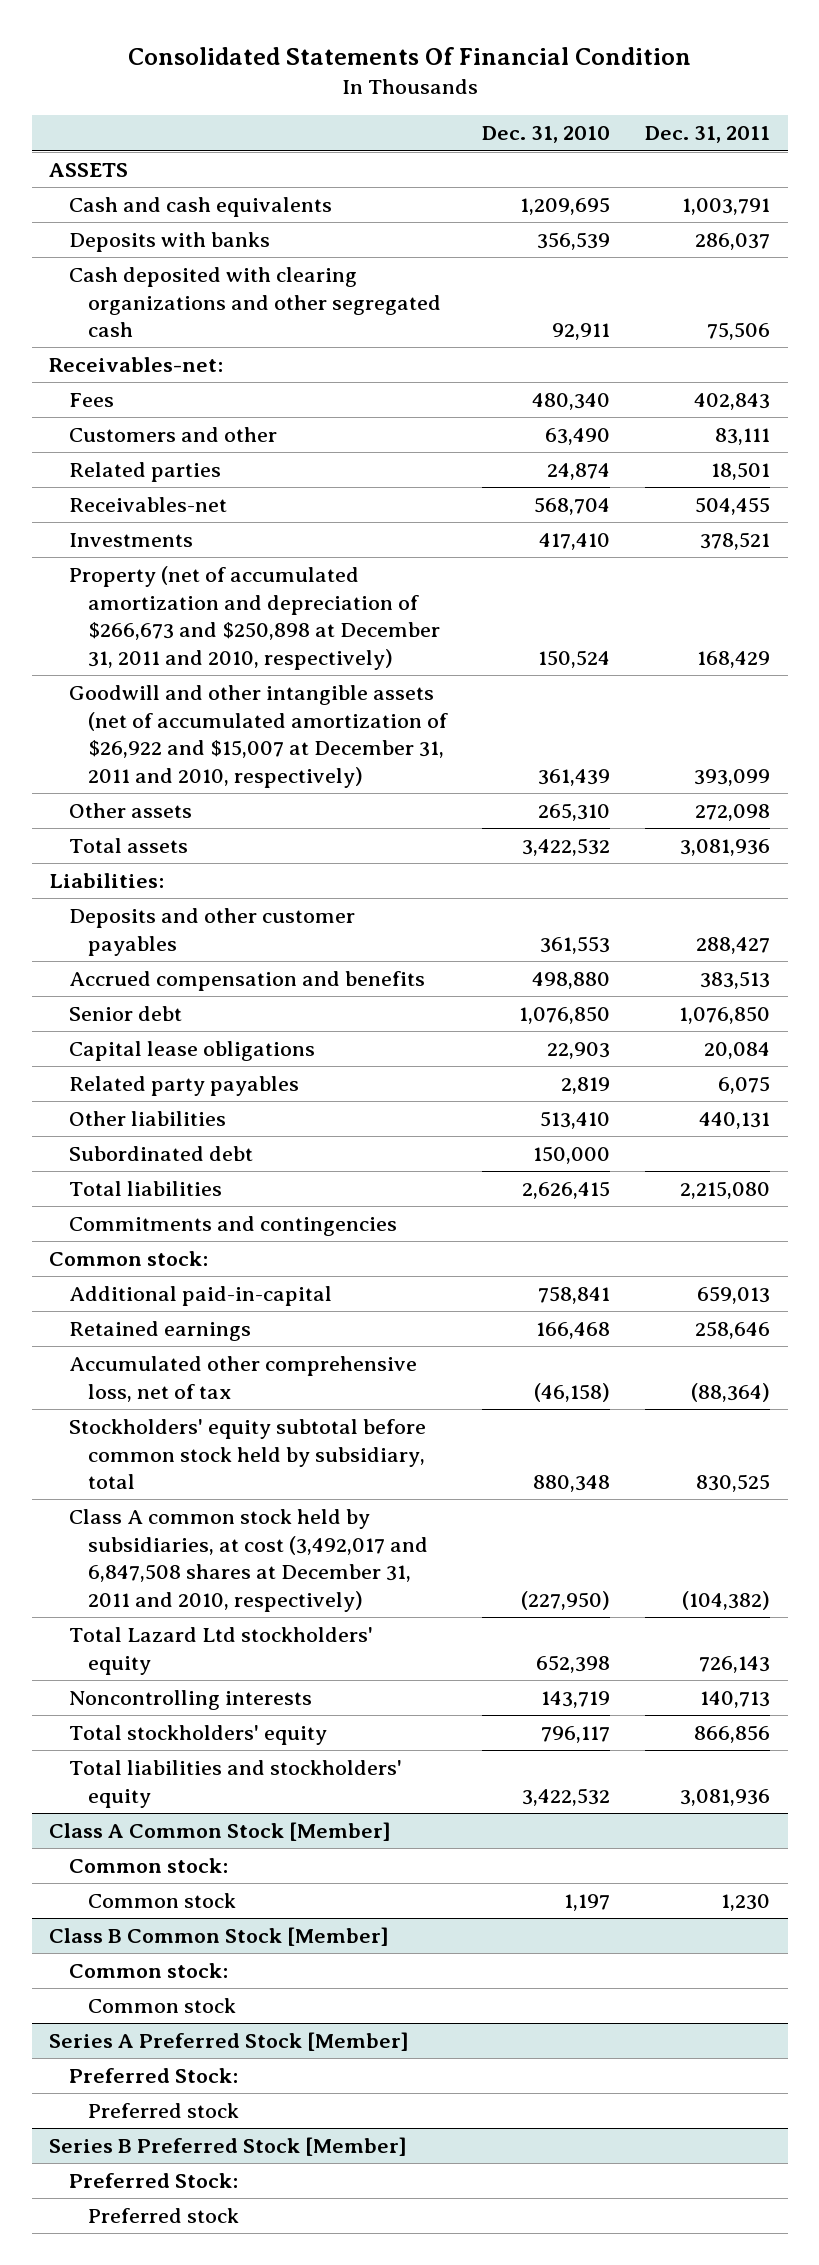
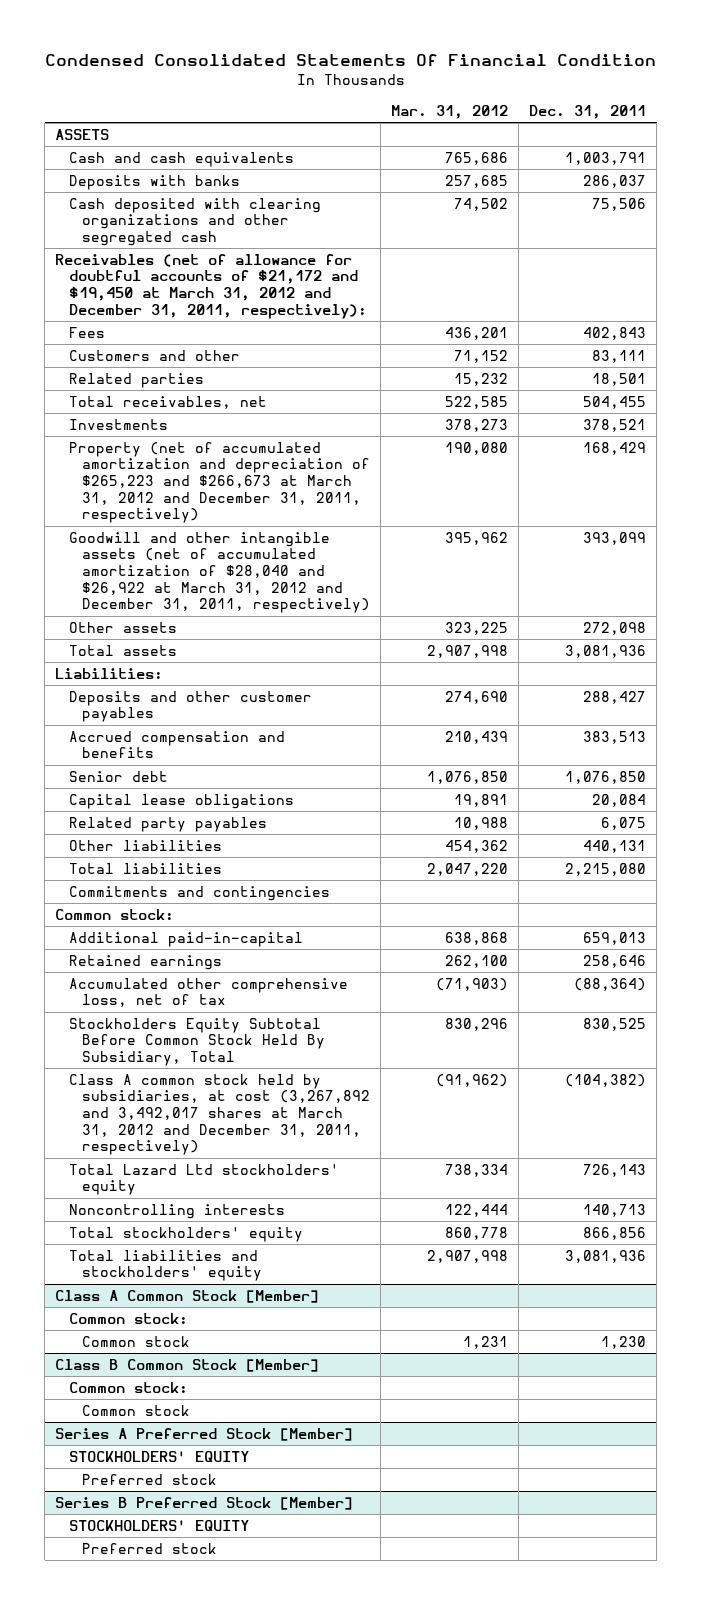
- Consolidated Statements Of Financial Condition
+ Condensed Consolidated Statements Of Financial Condition
- | Dec. 31, 2010 | Dec. 31, 2011
+ | Mar. 31, 2012 | Dec. 31, 2011
- Receivables-net:
+ Receivables (net of allowance for doubtful accounts of $21,172 and $19,450 at March 31, 2012 and December 31, 2011, respectively):
- Receivables-net | 568,704 | 504,455
+ Total receivables, net | 522,585 | 504,455
- Property (net of accumulated amortization and depreciation of $266,673 and $250,898 at December 31, 2011 and 2010, respectively) | 150,524 | 168,429
- Goodwill and other intangible assets (net of accumulated amortization of $26,922 and $15,007 at December 31, 2011 and 2010, respectively) | 361,439 | 393,099
+ Property (net of accumulated amortization and depreciation of $265,223 and $266,673 at March 31, 2012 and December 31, 2011, respectively) | 190,080 | 168,429
+ Goodwill and other intangible assets (net of accumulated amortization of $28,040 and $26,922 at March 31, 2012 and December 31, 2011, respectively) | 395,962 | 393,099
- Subordinated debt | 150,000 |
- Stockholders' equity subtotal before common stock held by subsidiary, total | 880,348 | 830,525
- Class A common stock held by subsidiaries, at cost (3,492,017 and 6,847,508 shares at December 31, 2011 and 2010, respectively) | (227,950) | (104,382)
+ Stockholders Equity Subtotal Before Common Stock Held By Subsidiary, Total | 830,296 | 830,525
+ Class A common stock held by subsidiaries, at cost (3,267,892 and 3,492,017 shares at March 31, 2012 and December 31, 2011, respectively) | (91,962) | (104,382)
@ Series A Preferred Stock [Member]
- Preferred Stock:
+ STOCKHOLDERS' EQUITY
@ Series B Preferred Stock [Member]
- Preferred Stock:
+ STOCKHOLDERS' EQUITY

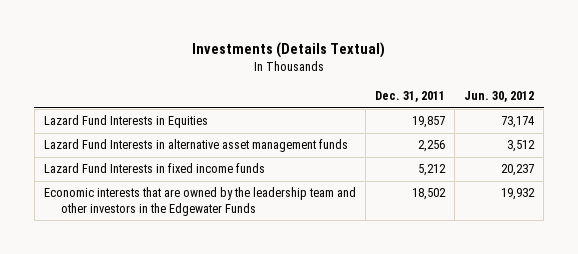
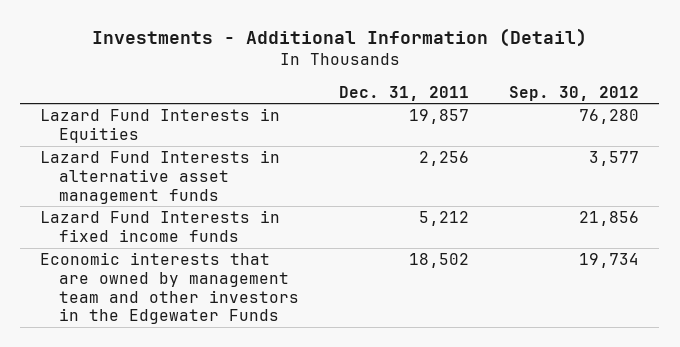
- Investments (Details Textual)
+ Investments - Additional Information (Detail)
- | Dec. 31, 2011 | Jun. 30, 2012
+ | Dec. 31, 2011 | Sep. 30, 2012
- Economic interests that are owned by the leadership team and other investors in the Edgewater Funds | 18,502 | 19,932
+ Economic interests that are owned by management team and other investors in the Edgewater Funds | 18,502 | 19,734

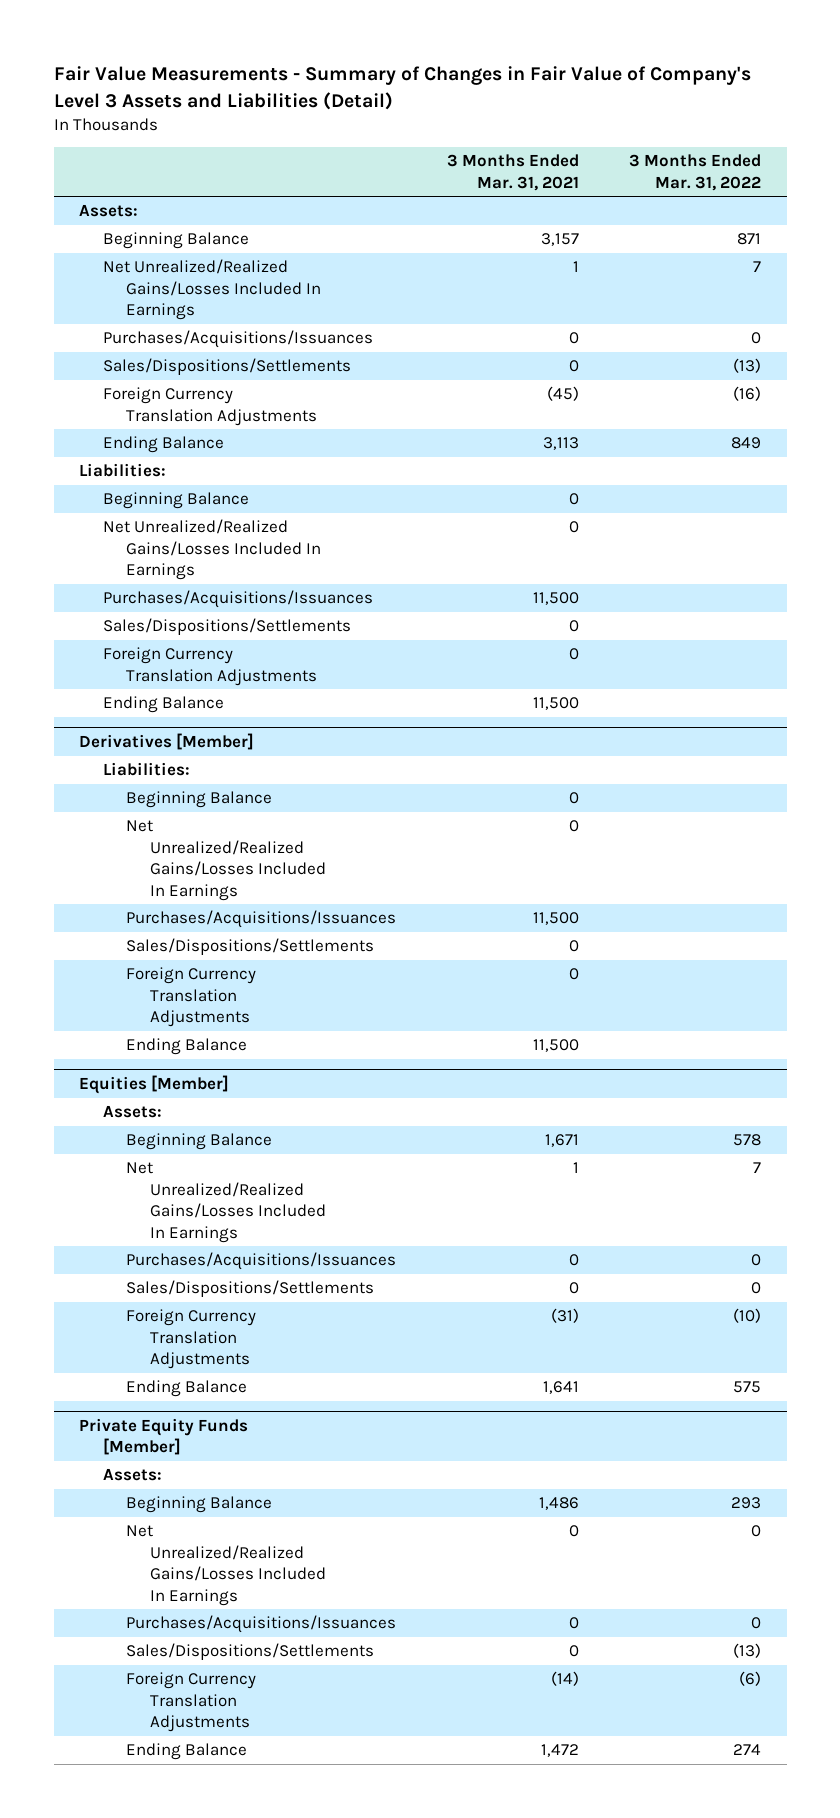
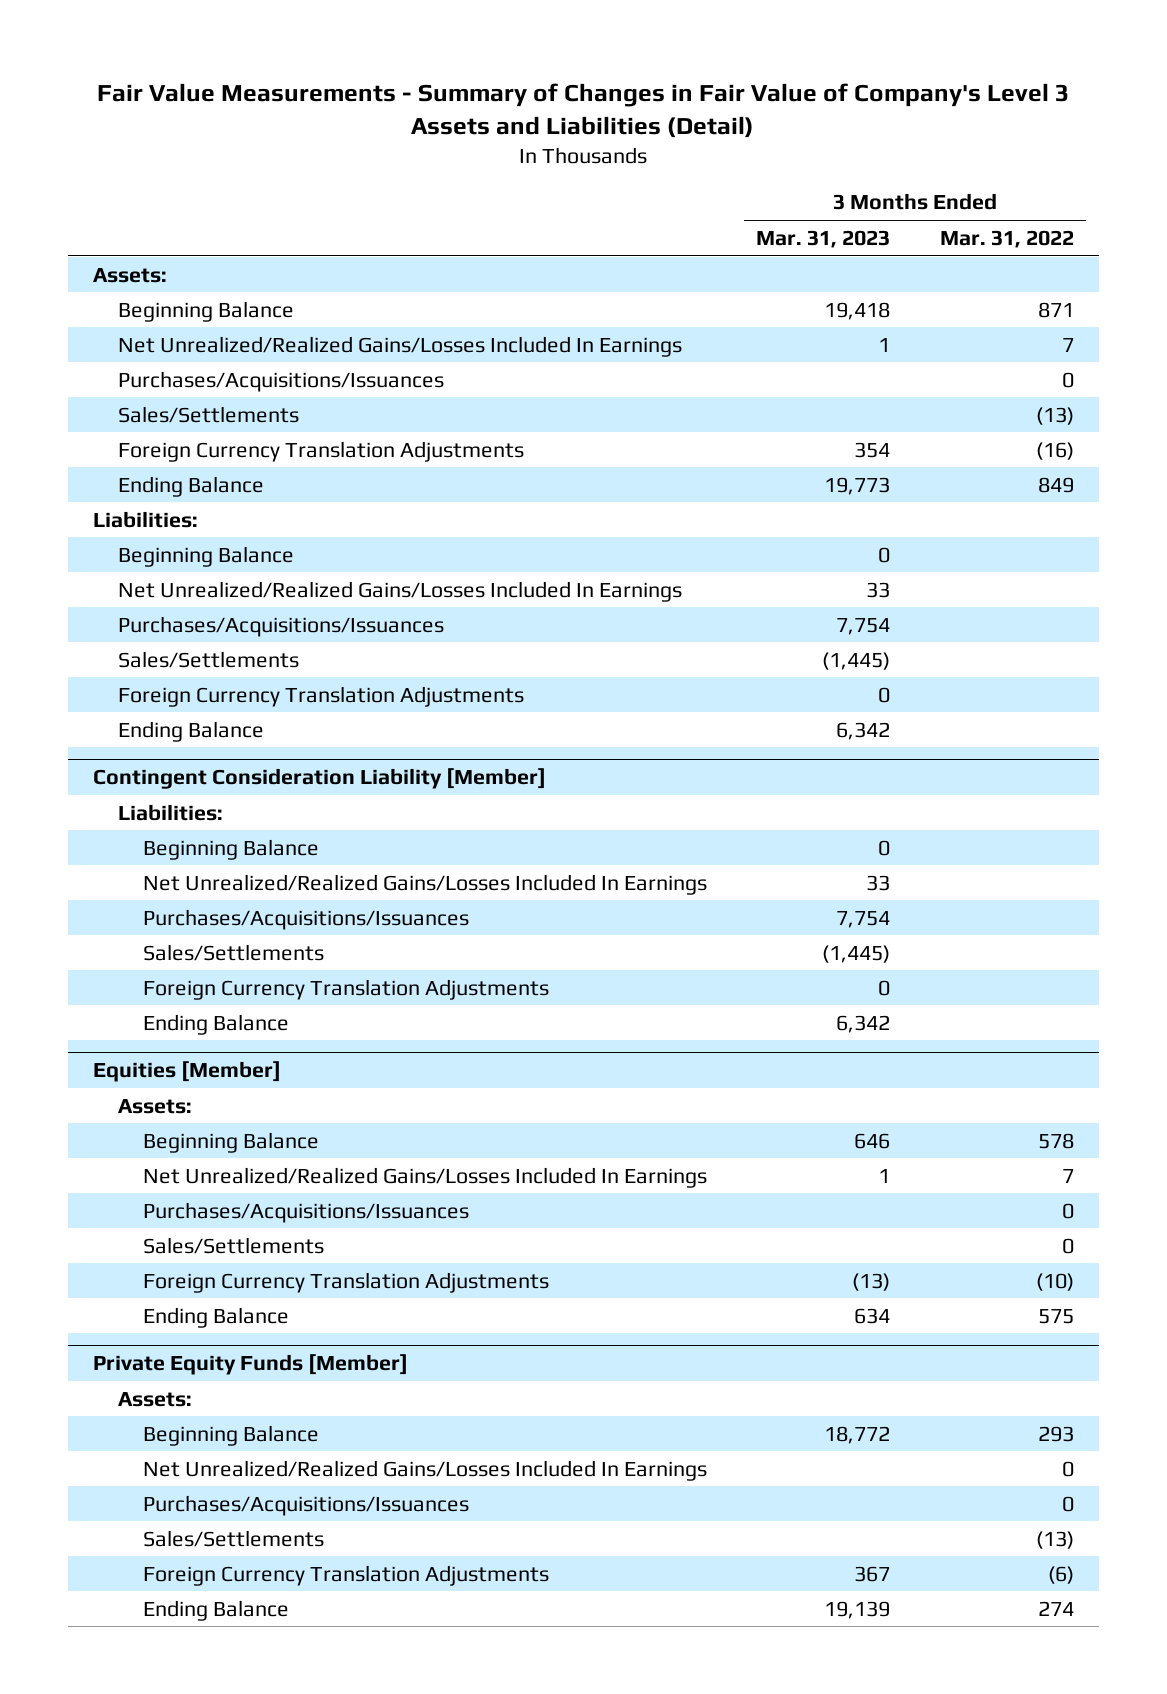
- | 3 Months Ended Mar. 31, 2021 | 3 Months Ended Mar. 31, 2022
+ | 3 Months Ended Mar. 31, 2023 | 3 Months Ended Mar. 31, 2022
- Sales/Dispositions/Settlements | 0 | (13)
+ Sales/Settlements | | (13)
- Sales/Dispositions/Settlements | 0 |
+ Sales/Settlements | (1,445) |
- Derivatives [Member]
+ Contingent Consideration Liability [Member]
- Sales/Dispositions/Settlements | 0 |
+ Sales/Settlements | (1,445) |
@ Equities [Member]
- Sales/Dispositions/Settlements | 0 | 0
+ Sales/Settlements | | 0
@ Private Equity Funds [Member]
- Sales/Dispositions/Settlements | 0 | (13)
+ Sales/Settlements | | (13)

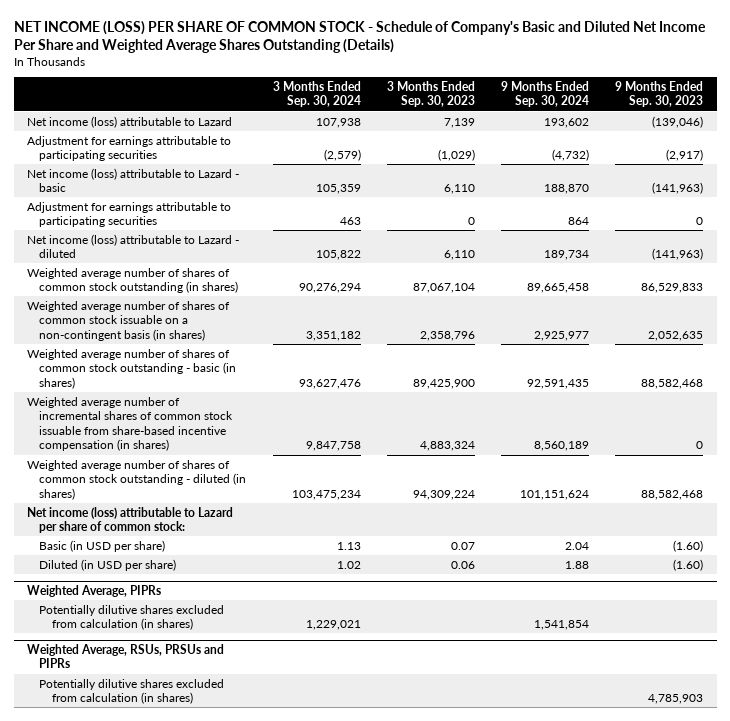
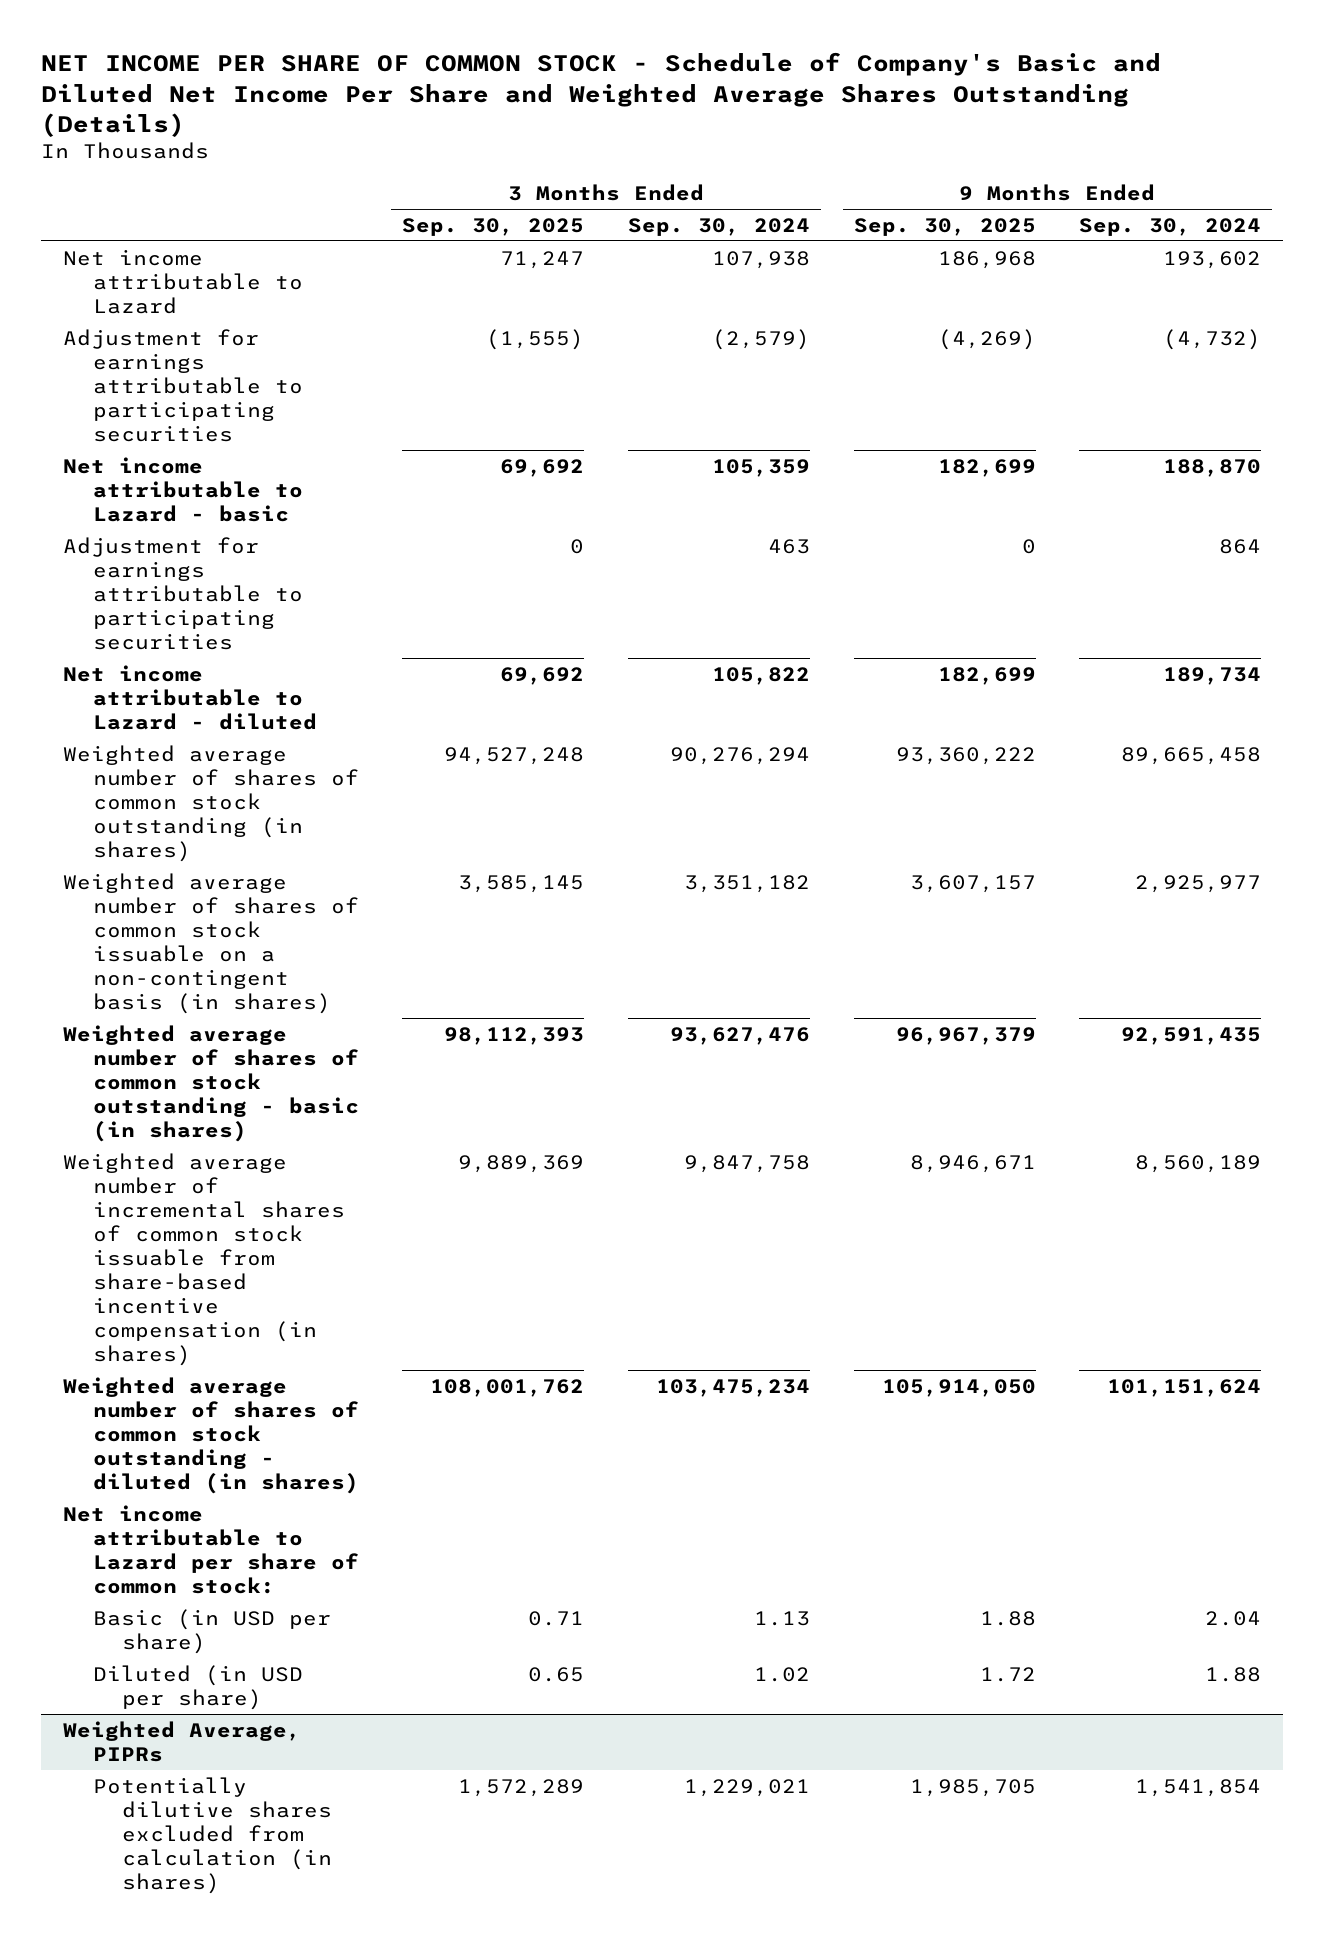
- NET INCOME (LOSS) PER SHARE OF COMMON STOCK - Schedule of Company's Basic and Diluted Net Income Per Share and Weighted Average Shares Outstanding (Details)
+ NET INCOME PER SHARE OF COMMON STOCK - Schedule of Company's Basic and Diluted Net Income Per Share and Weighted Average Shares Outstanding (Details)
- | 3 Months Ended Sep. 30, 2024 | 3 Months Ended Sep. 30, 2023 | 9 Months Ended Sep. 30, 2024 | 9 Months Ended Sep. 30, 2023
+ | 3 Months Ended Sep. 30, 2025 | 3 Months Ended Sep. 30, 2024 | 9 Months Ended Sep. 30, 2025 | 9 Months Ended Sep. 30, 2024
- Net income (loss) attributable to Lazard | 107,938 | 7,139 | 193,602 | (139,046)
+ Net income attributable to Lazard | 71,247 | 107,938 | 186,968 | 193,602
- Net income (loss) attributable to Lazard - basic | 105,359 | 6,110 | 188,870 | (141,963)
+ Net income attributable to Lazard - basic | 69,692 | 105,359 | 182,699 | 188,870
- Net income (loss) attributable to Lazard - diluted | 105,822 | 6,110 | 189,734 | (141,963)
+ Net income attributable to Lazard - diluted | 69,692 | 105,822 | 182,699 | 189,734
- Net income (loss) attributable to Lazard per share of common stock:
+ Net income attributable to Lazard per share of common stock:
- Weighted Average, RSUs, PRSUs and PIPRs
- Potentially dilutive shares excluded from calculation (in shares) | | | | 4,785,903

